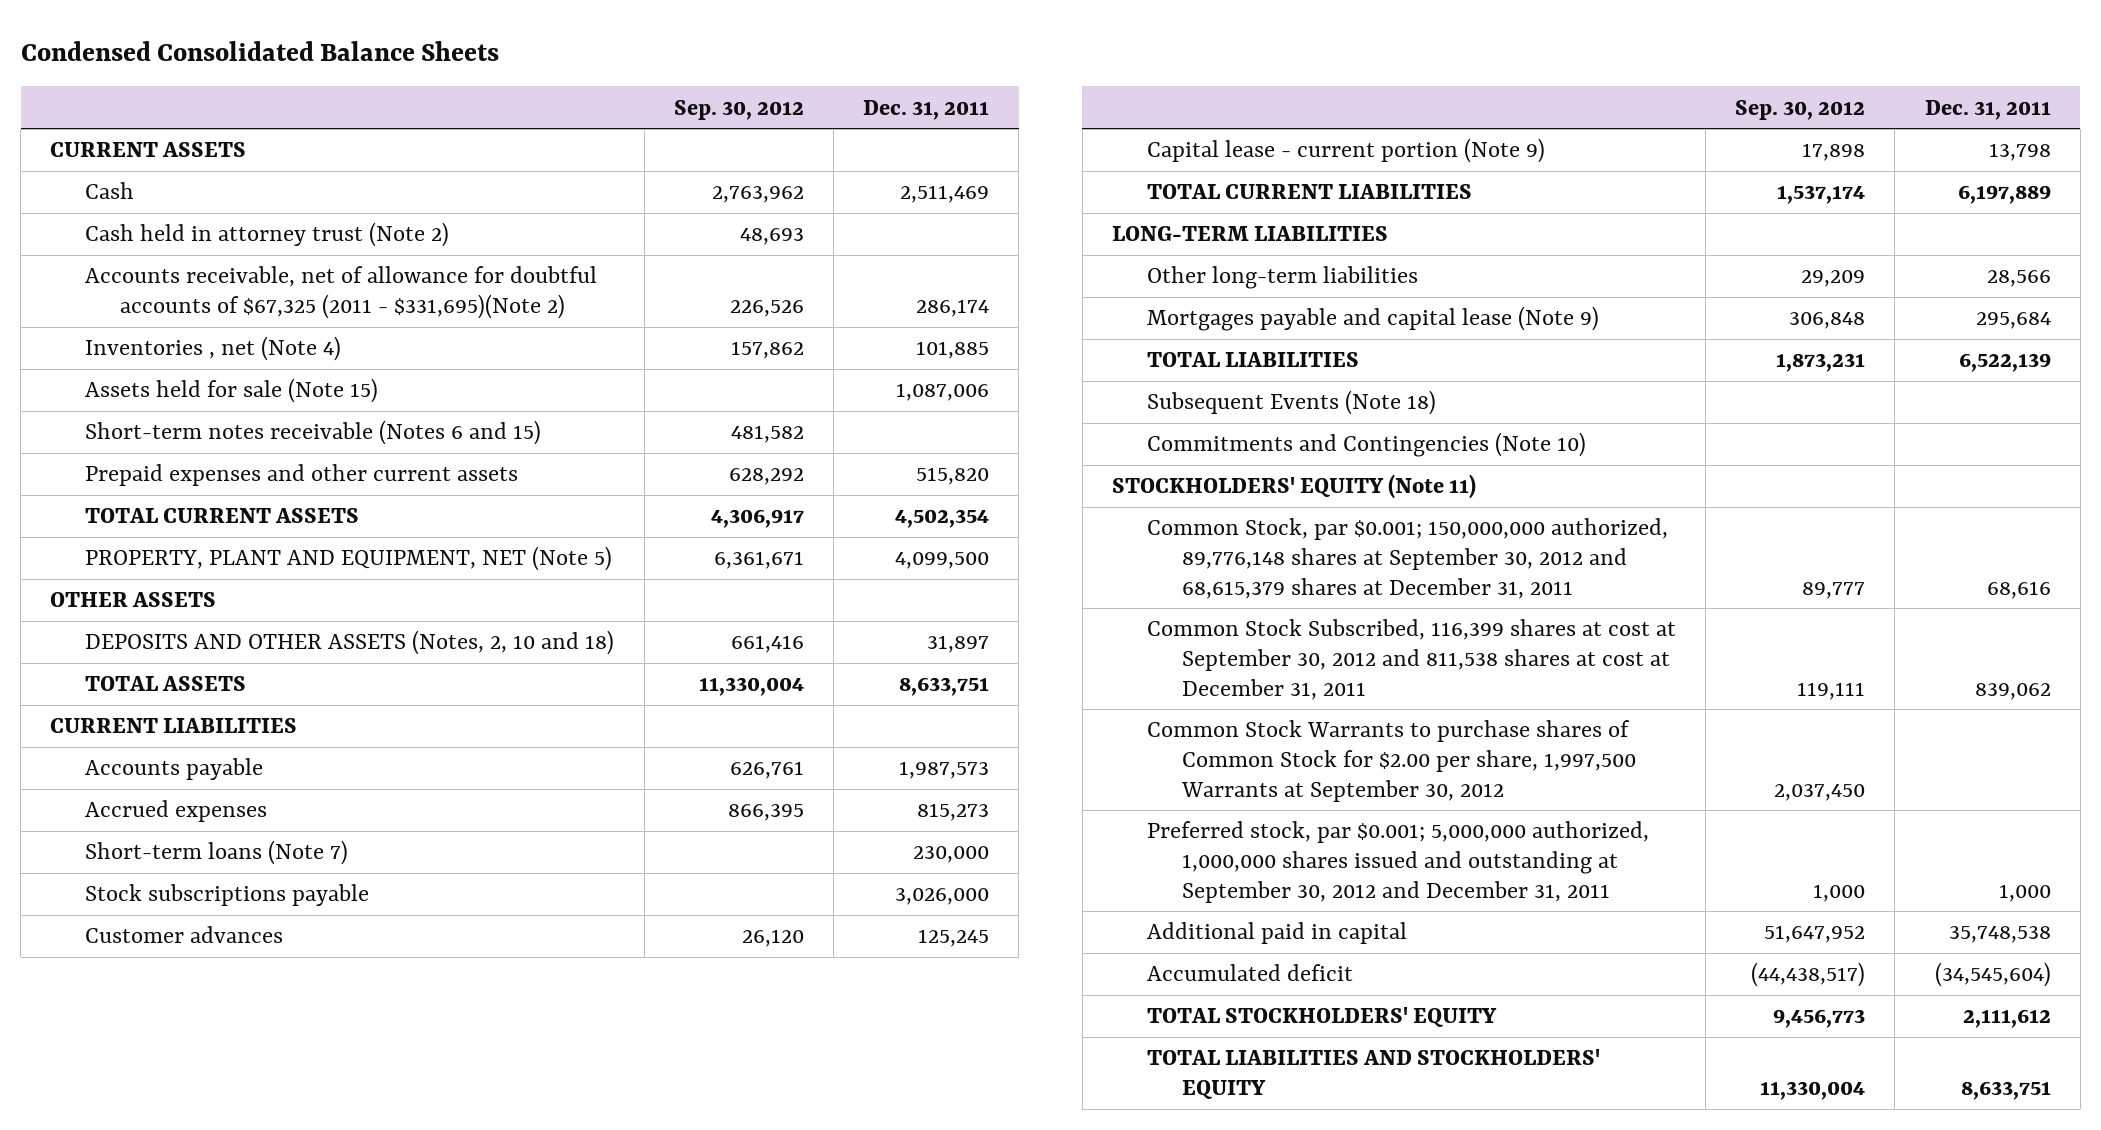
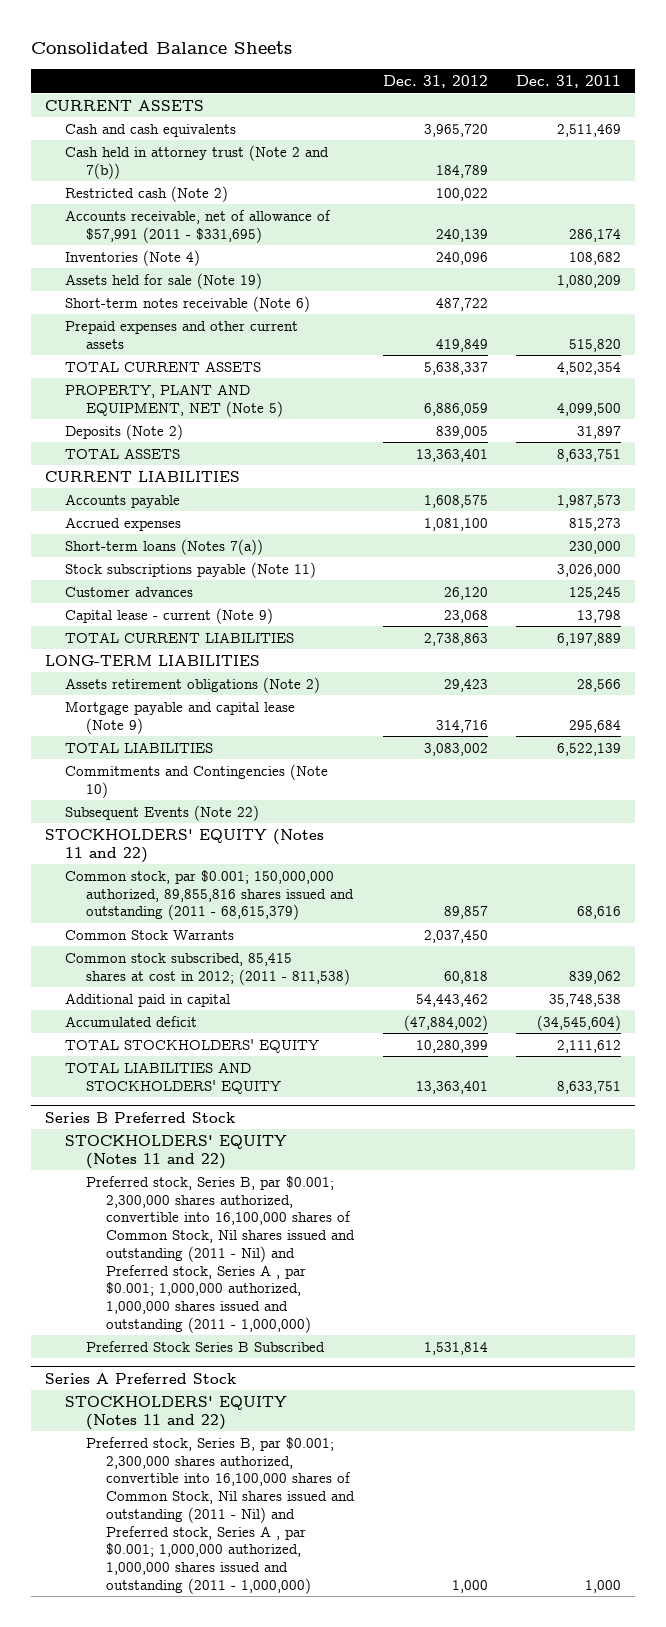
- Condensed Consolidated Balance Sheets
+ Consolidated Balance Sheets
- | Sep. 30, 2012 | Dec. 31, 2011
+ | Dec. 31, 2012 | Dec. 31, 2011
- Cash | 2,763,962 | 2,511,469
- Cash held in attorney trust (Note 2) | 48,693 |
- Accounts receivable, net of allowance for doubtful accounts of $67,325 (2011 - $331,695)(Note 2) | 226,526 | 286,174
- Inventories , net (Note 4) | 157,862 | 101,885
- Assets held for sale (Note 15) | | 1,087,006
- Short-term notes receivable (Notes 6 and 15) | 481,582 |
+ Cash and cash equivalents | 3,965,720 | 2,511,469
+ Cash held in attorney trust (Note 2 and 7(b)) | 184,789 |
+ Restricted cash (Note 2) | 100,022 |
+ Accounts receivable, net of allowance of $57,991 (2011 - $331,695) | 240,139 | 286,174
+ Inventories (Note 4) | 240,096 | 108,682
+ Assets held for sale (Note 19) | | 1,080,209
+ Short-term notes receivable (Note 6) | 487,722 |
- OTHER ASSETS
- DEPOSITS AND OTHER ASSETS (Notes, 2, 10 and 18) | 661,416 | 31,897
+ Deposits (Note 2) | 839,005 | 31,897
- Short-term loans (Note 7) | | 230,000
- Stock subscriptions payable | | 3,026,000
+ Short-term loans (Notes 7(a)) | | 230,000
+ Stock subscriptions payable (Note 11) | | 3,026,000
- Capital lease - current portion (Note 9) | 17,898 | 13,798
+ Capital lease - current (Note 9) | 23,068 | 13,798
- Other long-term liabilities | 29,209 | 28,566
- Mortgages payable and capital lease (Note 9) | 306,848 | 295,684
+ Assets retirement obligations (Note 2) | 29,423 | 28,566
+ Mortgage payable and capital lease (Note 9) | 314,716 | 295,684
- Subsequent Events (Note 18)
- STOCKHOLDERS' EQUITY (Note 11)
- Common Stock, par $0.001; 150,000,000 authorized, 89,776,148 shares at September 30, 2012 and 68,615,379 shares at December 31, 2011 | 89,777 | 68,616
- Common Stock Subscribed, 116,399 shares at cost at September 30, 2012 and 811,538 shares at cost at December 31, 2011 | 119,111 | 839,062
- Common Stock Warrants to purchase shares of Common Stock for $2.00 per share, 1,997,500 Warrants at September 30, 2012 | 2,037,450 |
- Preferred stock, par $0.001; 5,000,000 authorized, 1,000,000 shares issued and outstanding at September 30, 2012 and December 31, 2011 | 1,000 | 1,000
+ Subsequent Events (Note 22)
+ STOCKHOLDERS' EQUITY (Notes 11 and 22)
+ Common stock, par $0.001; 150,000,000 authorized, 89,855,816 shares issued and outstanding (2011 - 68,615,379) | 89,857 | 68,616
+ Common Stock Warrants | 2,037,450 |
+ Common stock subscribed, 85,415 shares at cost in 2012; (2011 - 811,538) | 60,818 | 839,062
+ Series B Preferred Stock
+ STOCKHOLDERS' EQUITY (Notes 11 and 22)
+ Preferred stock, Series B, par $0.001; 2,300,000 shares authorized, convertible into 16,100,000 shares of Common Stock, Nil shares issued and outstanding (2011 - Nil) and Preferred stock, Series A , par $0.001; 1,000,000 authorized, 1,000,000 shares issued and outstanding (2011 - 1,000,000)
+ Preferred Stock Series B Subscribed | 1,531,814 |
+ Series A Preferred Stock
+ STOCKHOLDERS' EQUITY (Notes 11 and 22)
+ Preferred stock, Series B, par $0.001; 2,300,000 shares authorized, convertible into 16,100,000 shares of Common Stock, Nil shares issued and outstanding (2011 - Nil) and Preferred stock, Series A , par $0.001; 1,000,000 authorized, 1,000,000 shares issued and outstanding (2011 - 1,000,000) | 1,000 | 1,000

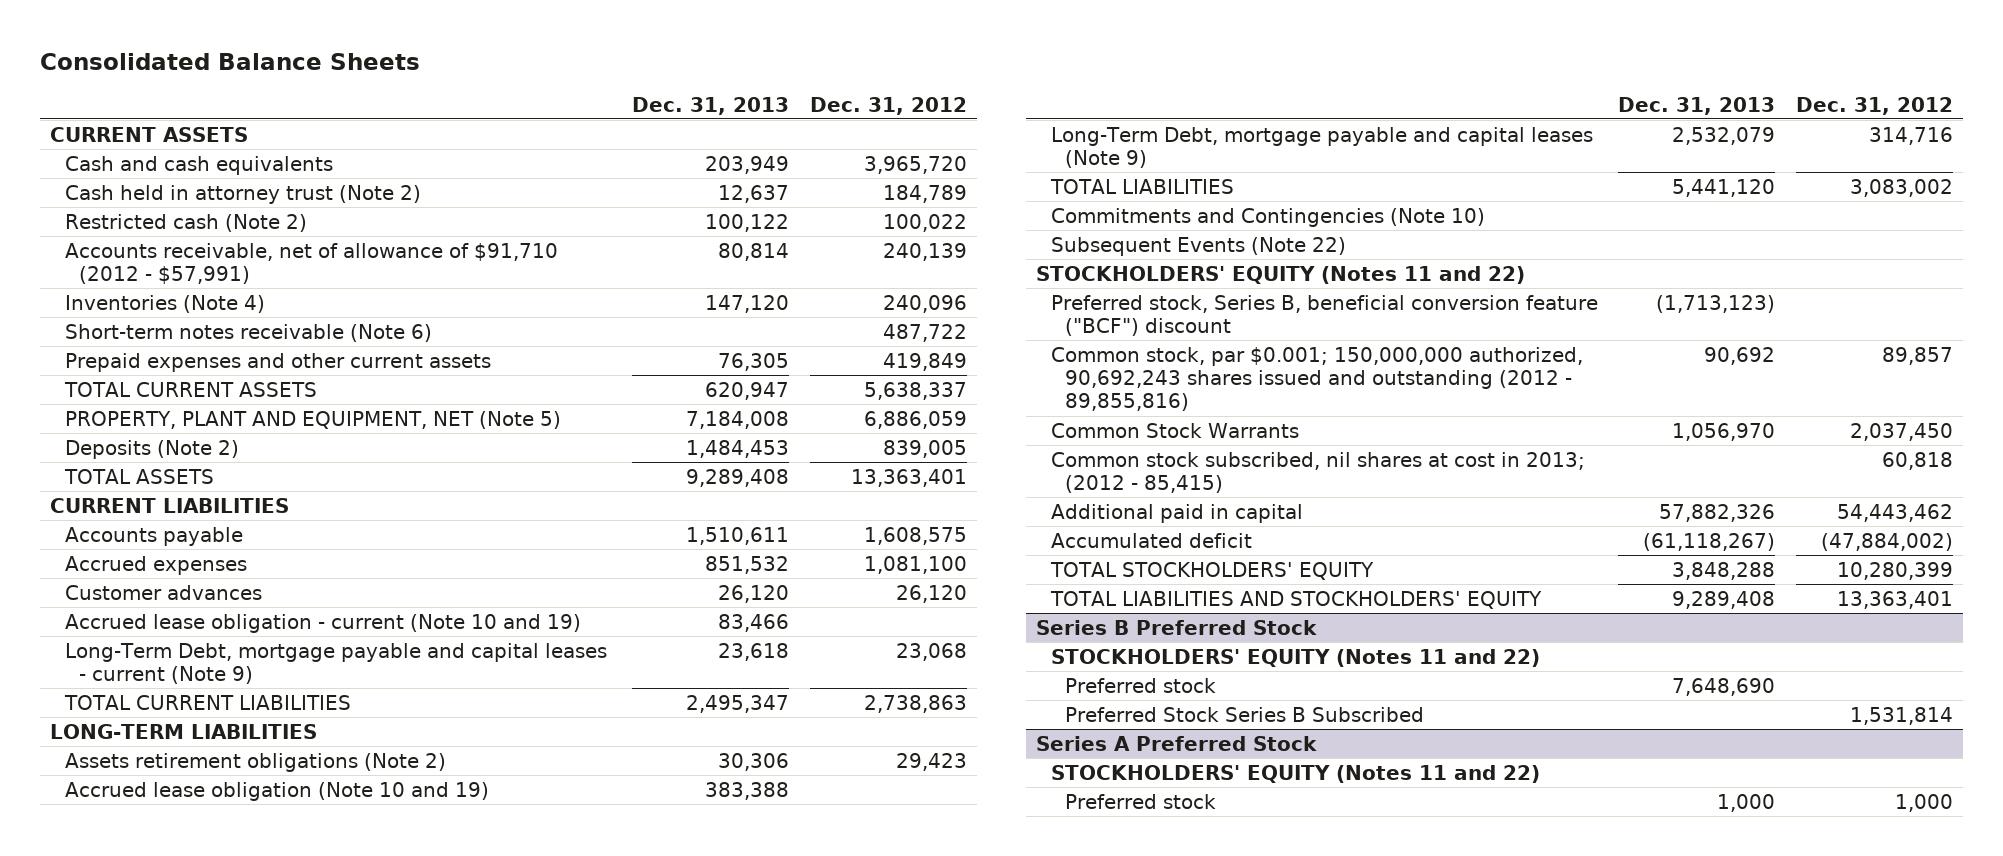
- | Dec. 31, 2012 | Dec. 31, 2011
+ | Dec. 31, 2013 | Dec. 31, 2012
- Cash held in attorney trust (Note 2 and 7(b)) | 184,789 |
+ Cash held in attorney trust (Note 2) | 12,637 | 184,789
- Accounts receivable, net of allowance of $57,991 (2011 - $331,695) | 240,139 | 286,174
+ Accounts receivable, net of allowance of $91,710 (2012 - $57,991) | 80,814 | 240,139
- Assets held for sale (Note 19) | | 1,080,209
- Short-term loans (Notes 7(a)) | | 230,000
- Stock subscriptions payable (Note 11) | | 3,026,000
- Capital lease - current (Note 9) | 23,068 | 13,798
+ Accrued lease obligation - current (Note 10 and 19) | 83,466 |
+ Long-Term Debt, mortgage payable and capital leases - current (Note 9) | 23,618 | 23,068
- Mortgage payable and capital lease (Note 9) | 314,716 | 295,684
+ Accrued lease obligation (Note 10 and 19) | 383,388 |
+ Long-Term Debt, mortgage payable and capital leases (Note 9) | 2,532,079 | 314,716
- Common stock, par $0.001; 150,000,000 authorized, 89,855,816 shares issued and outstanding (2011 - 68,615,379) | 89,857 | 68,616
+ Preferred stock, Series B, beneficial conversion feature ("BCF") discount | (1,713,123) |
+ Common stock, par $0.001; 150,000,000 authorized, 90,692,243 shares issued and outstanding (2012 - 89,855,816) | 90,692 | 89,857
- Common stock subscribed, 85,415 shares at cost in 2012; (2011 - 811,538) | 60,818 | 839,062
+ Common stock subscribed, nil shares at cost in 2013; (2012 - 85,415) | | 60,818
@ Series B Preferred Stock
- Preferred stock, Series B, par $0.001; 2,300,000 shares authorized, convertible into 16,100,000 shares of Common Stock, Nil shares issued and outstanding (2011 - Nil) and Preferred stock, Series A , par $0.001; 1,000,000 authorized, 1,000,000 shares issued and outstanding (2011 - 1,000,000)
+ Preferred stock | 7,648,690 |
@ Series A Preferred Stock
- Preferred stock, Series B, par $0.001; 2,300,000 shares authorized, convertible into 16,100,000 shares of Common Stock, Nil shares issued and outstanding (2011 - Nil) and Preferred stock, Series A , par $0.001; 1,000,000 authorized, 1,000,000 shares issued and outstanding (2011 - 1,000,000) | 1,000 | 1,000
+ Preferred stock | 1,000 | 1,000

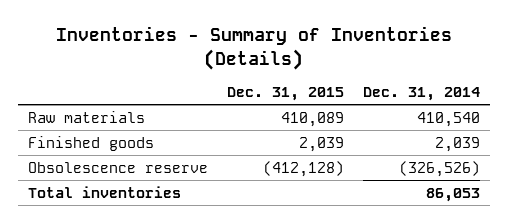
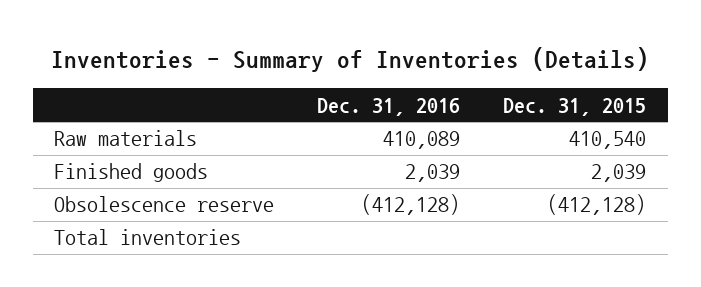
- | Dec. 31, 2015 | Dec. 31, 2014
+ | Dec. 31, 2016 | Dec. 31, 2015
- Raw materials | 410,089 | 410,540
+ Raw materials | 410,089 | 410,540

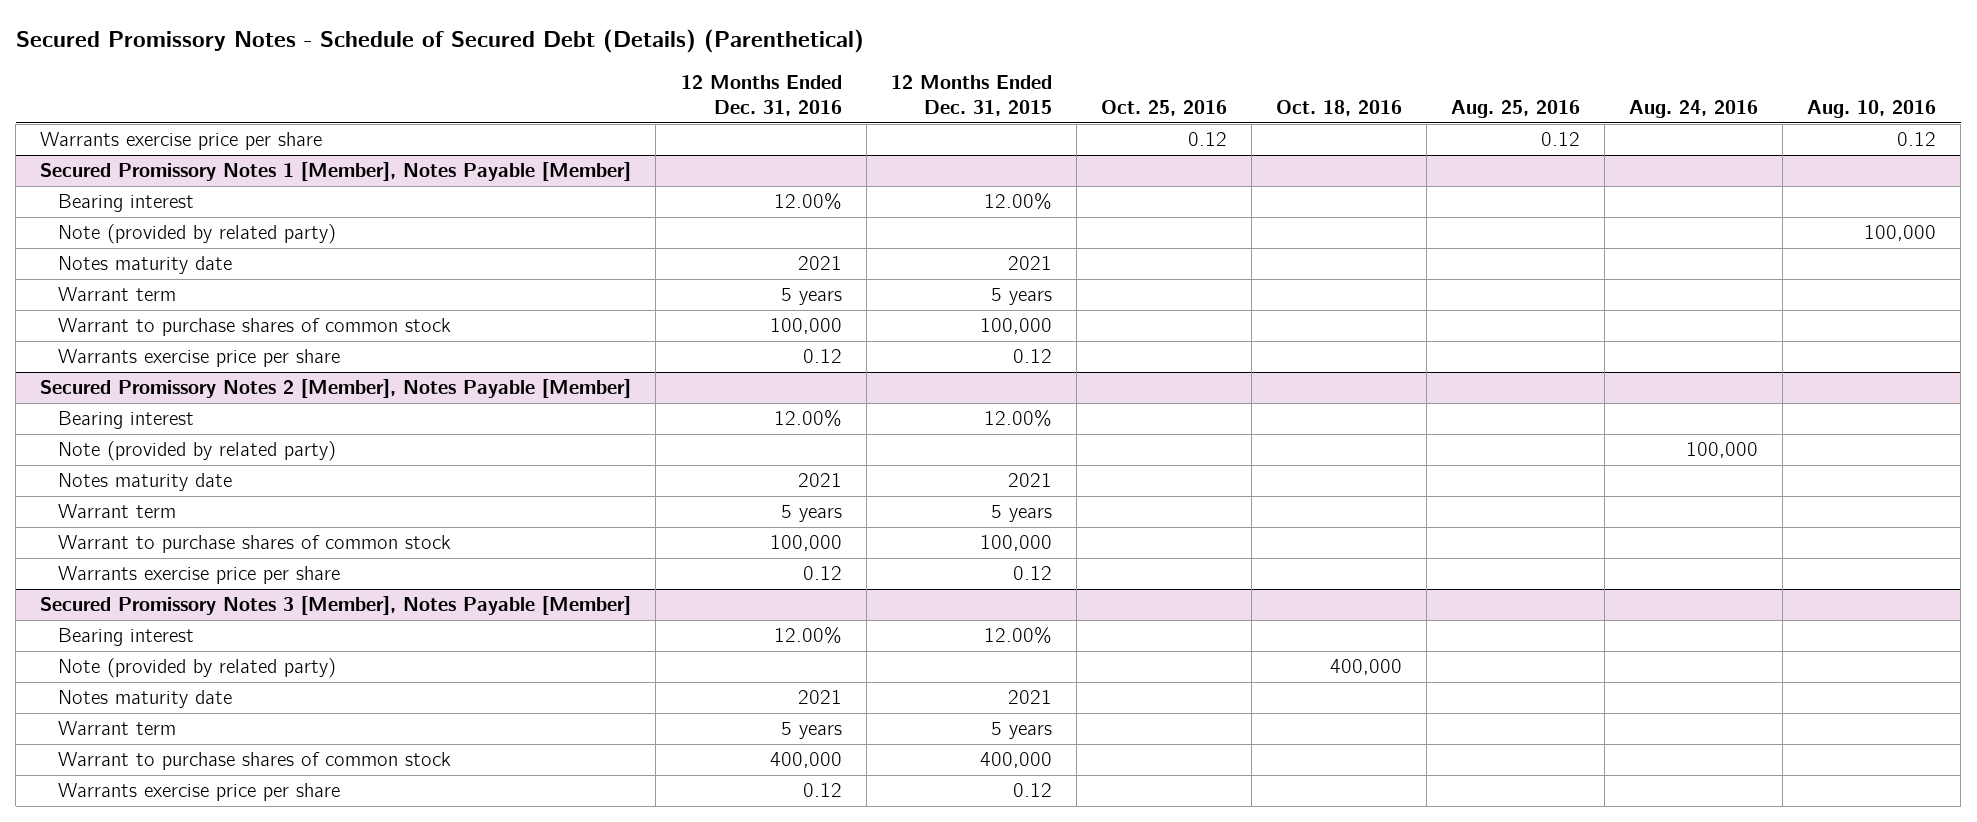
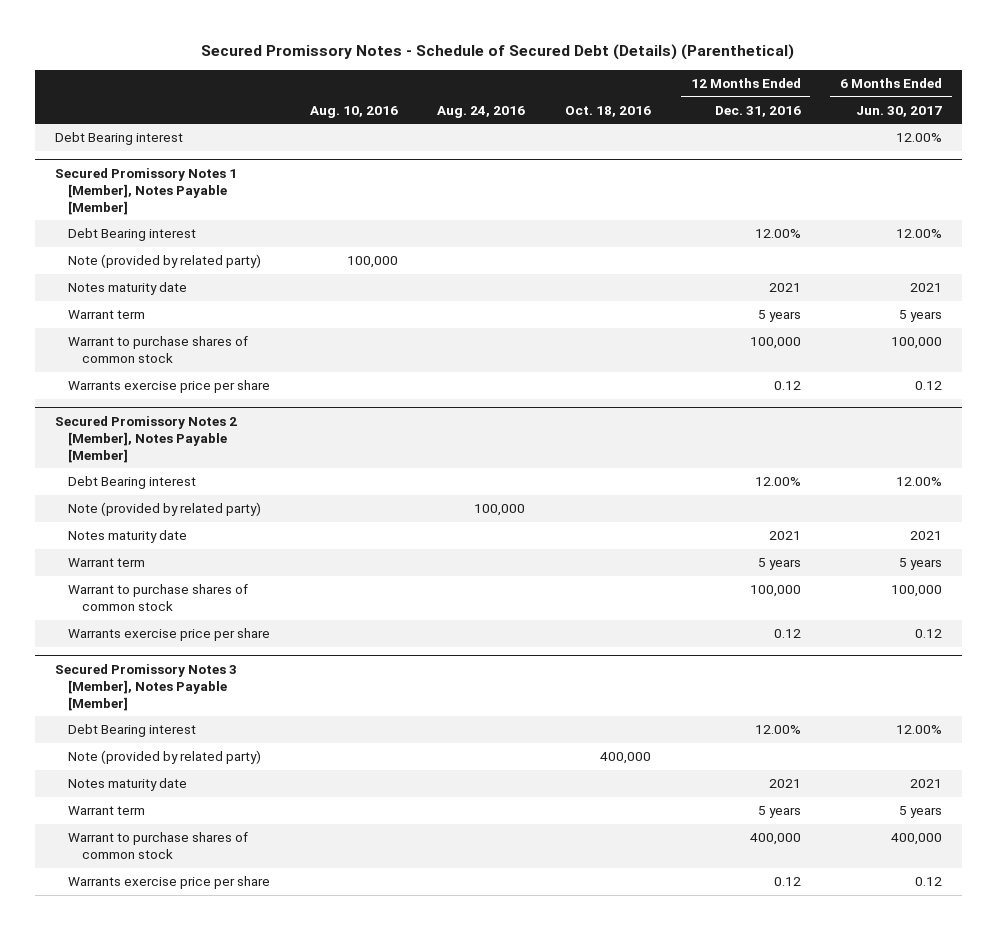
- | 12 Months Ended Dec. 31, 2016 | 12 Months Ended Dec. 31, 2015 | Oct. 25, 2016 | Oct. 18, 2016 | Aug. 25, 2016 | Aug. 24, 2016 | Aug. 10, 2016
+ | Aug. 10, 2016 | Aug. 24, 2016 | Oct. 18, 2016 | 12 Months Ended Dec. 31, 2016 | 6 Months Ended Jun. 30, 2017
- Warrants exercise price per share | | | 0.12 | | 0.12 | | 0.12
+ Debt Bearing interest | | | | | 12.00%
@ Secured Promissory Notes 1 [Member], Notes Payable [Member]
- Bearing interest | 12.00% | 12.00% | | | | |
+ Debt Bearing interest | | | | 12.00% | 12.00%
@ Secured Promissory Notes 2 [Member], Notes Payable [Member]
- Bearing interest | 12.00% | 12.00% | | | | |
+ Debt Bearing interest | | | | 12.00% | 12.00%
@ Secured Promissory Notes 3 [Member], Notes Payable [Member]
- Bearing interest | 12.00% | 12.00% | | | | |
+ Debt Bearing interest | | | | 12.00% | 12.00%

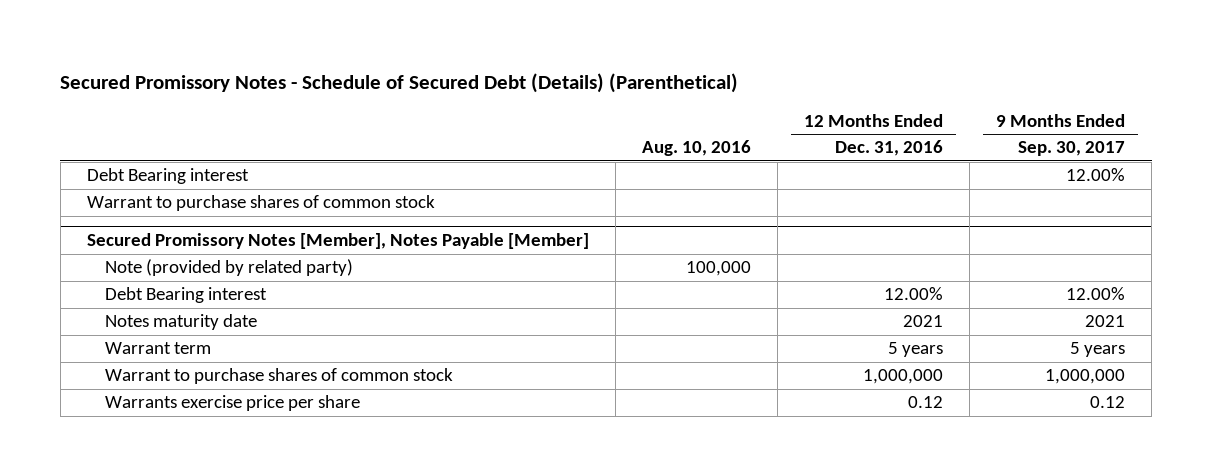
- | Aug. 10, 2016 | Aug. 24, 2016 | Oct. 18, 2016 | 12 Months Ended Dec. 31, 2016 | 6 Months Ended Jun. 30, 2017
+ | Aug. 10, 2016 | 12 Months Ended Dec. 31, 2016 | 9 Months Ended Sep. 30, 2017
- Secured Promissory Notes 1 [Member], Notes Payable [Member]
- Debt Bearing interest | | | | 12.00% | 12.00%
+ Warrant to purchase shares of common stock
+ Secured Promissory Notes [Member], Notes Payable [Member]
- Notes maturity date | | | | 2021 | 2021
- Warrant term | | | | 5 years | 5 years
- Warrant to purchase shares of common stock | | | | 100,000 | 100,000
- Warrants exercise price per share | | | | 0.12 | 0.12
- Secured Promissory Notes 2 [Member], Notes Payable [Member]
- Note (provided by related party) | | 100,000 | | |
- Warrant to purchase shares of common stock | | | | 100,000 | 100,000
- Warrants exercise price per share | | | | 0.12 | 0.12
- Secured Promissory Notes 3 [Member], Notes Payable [Member]
- Debt Bearing interest | | | | 12.00% | 12.00%
- Note (provided by related party) | | | 400,000 | |
- Notes maturity date | | | | 2021 | 2021
- Warrant term | | | | 5 years | 5 years
- Warrant to purchase shares of common stock | | | | 400,000 | 400,000
+ Warrant to purchase shares of common stock | | 1,000,000 | 1,000,000

